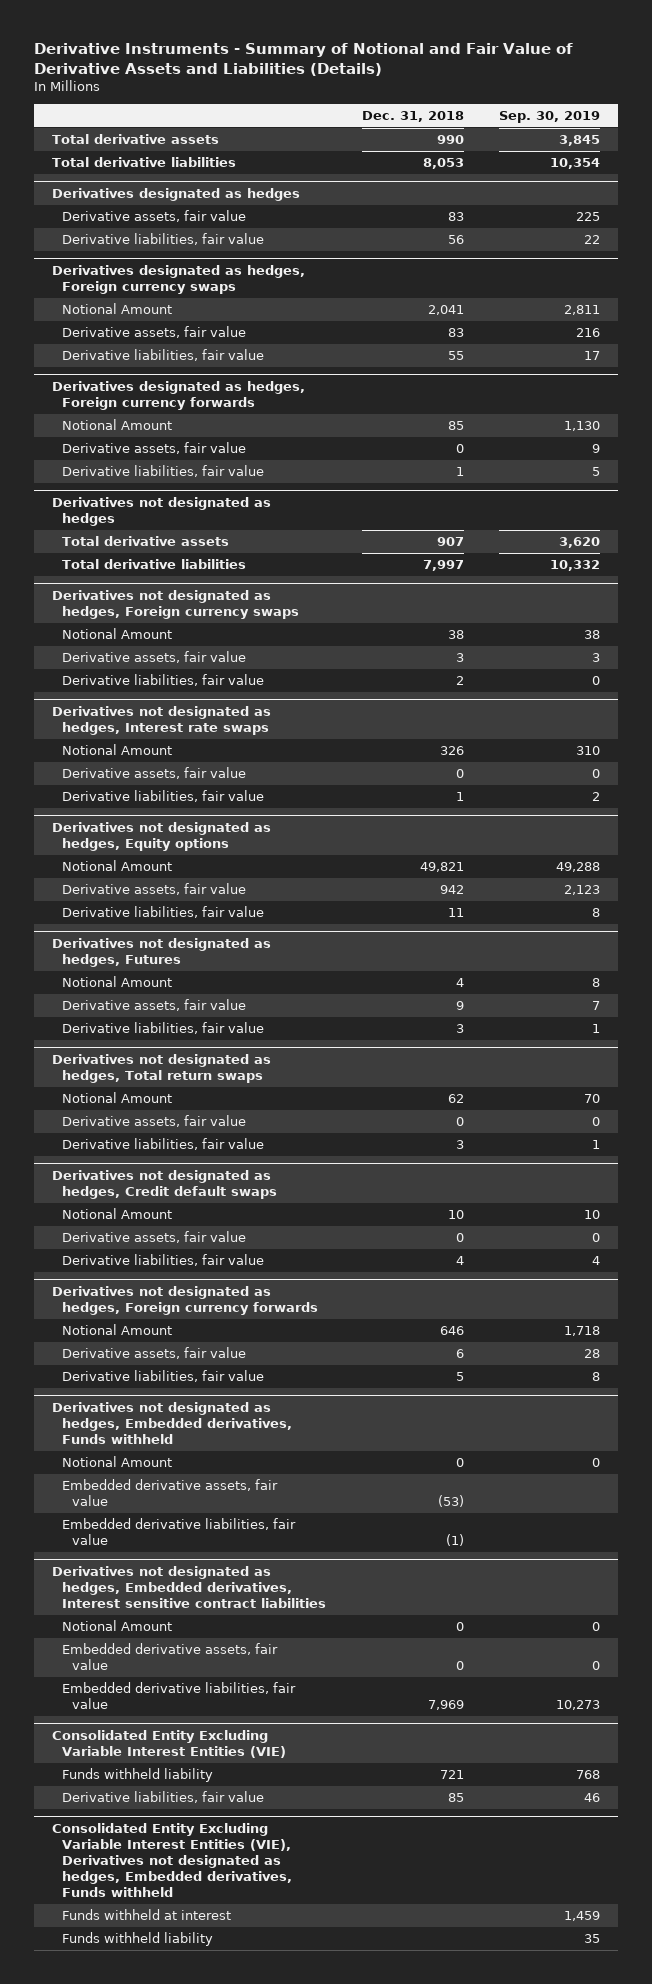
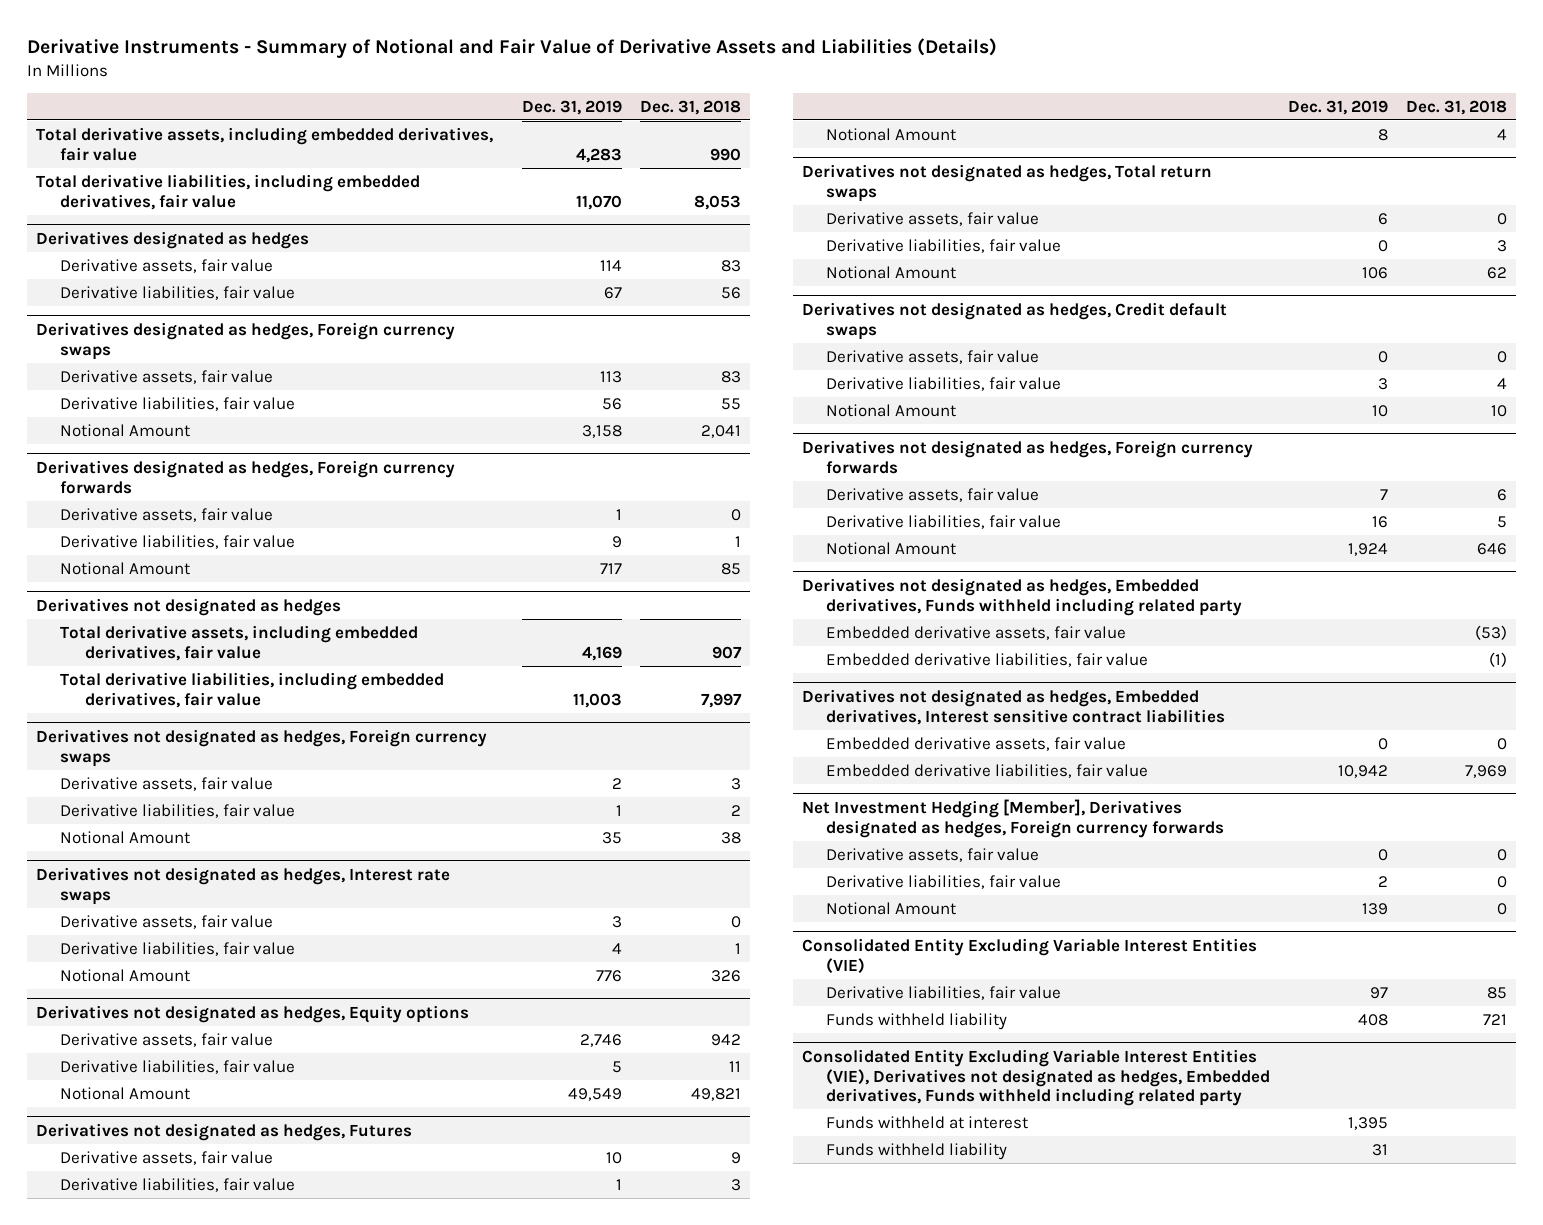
- | Dec. 31, 2018 | Sep. 30, 2019
+ | Dec. 31, 2019 | Dec. 31, 2018
- Total derivative assets | 990 | 3,845
- Total derivative liabilities | 8,053 | 10,354
+ Total derivative assets, including embedded derivatives, fair value | 4,283 | 990
+ Total derivative liabilities, including embedded derivatives, fair value | 11,070 | 8,053
@ Derivatives designated as hedges, Foreign currency swaps
moved down: Notional Amount | 3,158 | 2,041
@ Derivatives designated as hedges, Foreign currency forwards
moved down: Notional Amount | 717 | 85
@ Derivatives not designated as hedges
- Total derivative assets | 907 | 3,620
- Total derivative liabilities | 7,997 | 10,332
+ Total derivative assets, including embedded derivatives, fair value | 4,169 | 907
+ Total derivative liabilities, including embedded derivatives, fair value | 11,003 | 7,997
@ Derivatives not designated as hedges, Foreign currency swaps
moved down: Notional Amount | 35 | 38
@ Derivatives not designated as hedges, Interest rate swaps
moved down: Notional Amount | 776 | 326
@ Derivatives not designated as hedges, Equity options
moved down: Notional Amount | 49,549 | 49,821
@ Derivatives not designated as hedges, Futures
moved down: Notional Amount | 8 | 4
@ Derivatives not designated as hedges, Total return swaps
moved down: Notional Amount | 106 | 62
@ Derivatives not designated as hedges, Credit default swaps
moved down: Notional Amount | 10 | 10
- Derivatives not designated as hedges, Embedded derivatives, Funds withheld
- Notional Amount | 0 | 0
@ Derivatives not designated as hedges, Foreign currency forwards
moved down: Notional Amount | 1,924 | 646
+ Derivatives not designated as hedges, Embedded derivatives, Funds withheld including related party
@ Derivatives not designated as hedges, Embedded derivatives, Interest sensitive contract liabilities
- Notional Amount | 0 | 0
+ Net Investment Hedging [Member], Derivatives designated as hedges, Foreign currency forwards
+ Derivative assets, fair value | 0 | 0
+ Derivative liabilities, fair value | 2 | 0
+ Notional Amount | 139 | 0
- Consolidated Entity Excluding Variable Interest Entities (VIE), Derivatives not designated as hedges, Embedded derivatives, Funds withheld
@ Consolidated Entity Excluding Variable Interest Entities (VIE)
moved down: Funds withheld liability | 408 | 721
+ Consolidated Entity Excluding Variable Interest Entities (VIE), Derivatives not designated as hedges, Embedded derivatives, Funds withheld including related party

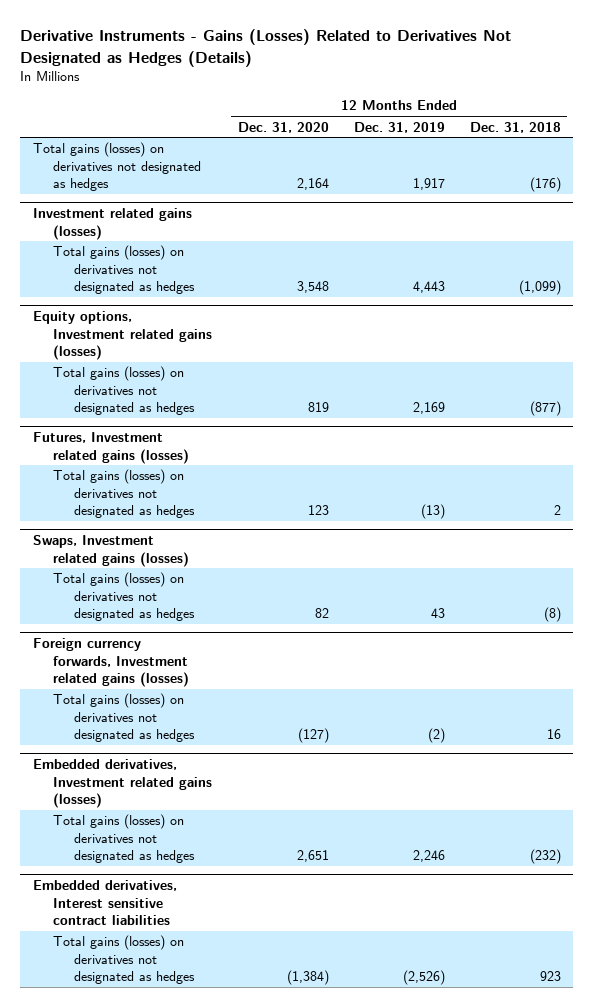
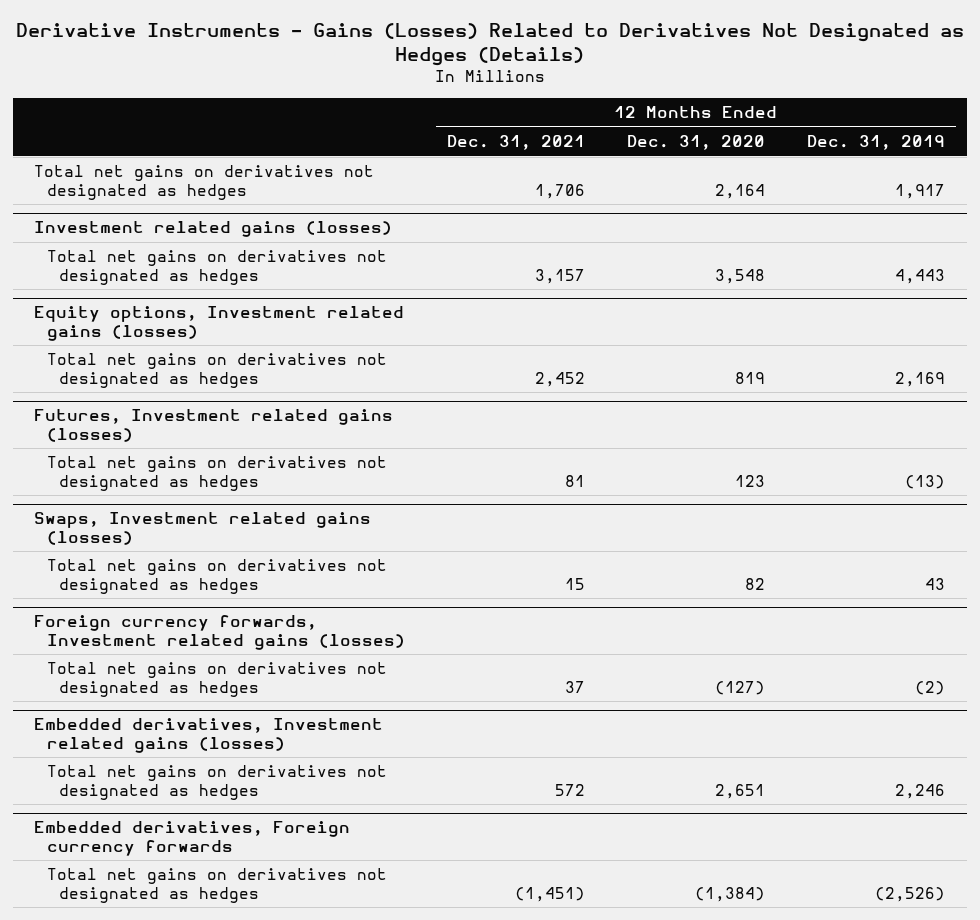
- | 12 Months Ended Dec. 31, 2020 | 12 Months Ended Dec. 31, 2019 | 12 Months Ended Dec. 31, 2018
+ | 12 Months Ended Dec. 31, 2021 | 12 Months Ended Dec. 31, 2020 | 12 Months Ended Dec. 31, 2019
- Total gains (losses) on derivatives not designated as hedges | 2,164 | 1,917 | (176)
+ Total net gains on derivatives not designated as hedges | 1,706 | 2,164 | 1,917
@ Investment related gains (losses)
- Total gains (losses) on derivatives not designated as hedges | 3,548 | 4,443 | (1,099)
+ Total net gains on derivatives not designated as hedges | 3,157 | 3,548 | 4,443
@ Equity options, Investment related gains (losses)
- Total gains (losses) on derivatives not designated as hedges | 819 | 2,169 | (877)
+ Total net gains on derivatives not designated as hedges | 2,452 | 819 | 2,169
@ Futures, Investment related gains (losses)
- Total gains (losses) on derivatives not designated as hedges | 123 | (13) | 2
+ Total net gains on derivatives not designated as hedges | 81 | 123 | (13)
@ Swaps, Investment related gains (losses)
- Total gains (losses) on derivatives not designated as hedges | 82 | 43 | (8)
+ Total net gains on derivatives not designated as hedges | 15 | 82 | 43
@ Foreign currency forwards, Investment related gains (losses)
- Total gains (losses) on derivatives not designated as hedges | (127) | (2) | 16
+ Total net gains on derivatives not designated as hedges | 37 | (127) | (2)
@ Embedded derivatives, Investment related gains (losses)
- Total gains (losses) on derivatives not designated as hedges | 2,651 | 2,246 | (232)
- Embedded derivatives, Interest sensitive contract liabilities
- Total gains (losses) on derivatives not designated as hedges | (1,384) | (2,526) | 923
@ Embedded derivatives, Investment related gains (losses)
+ Total net gains on derivatives not designated as hedges | 572 | 2,651 | 2,246
+ Embedded derivatives, Foreign currency forwards
+ Total net gains on derivatives not designated as hedges | (1,451) | (1,384) | (2,526)

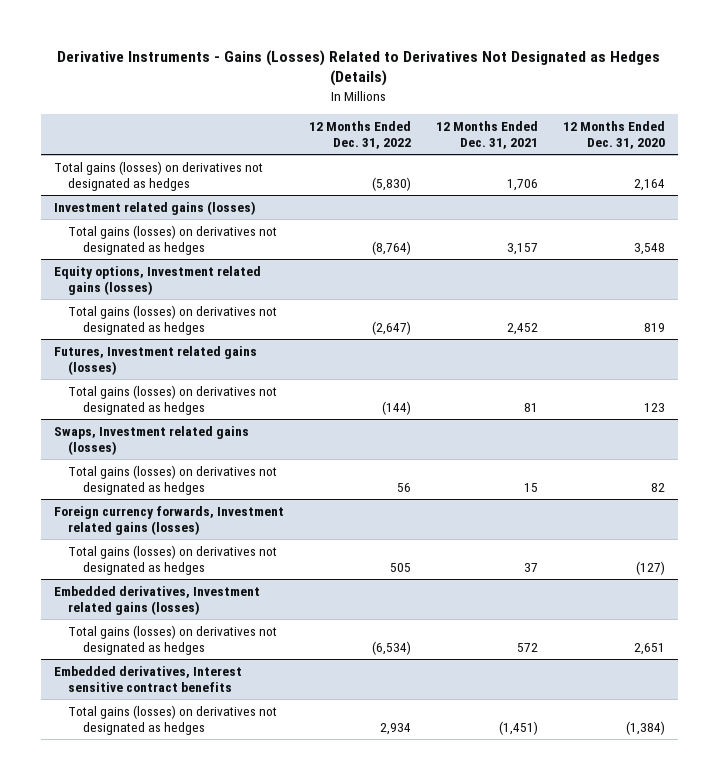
- | 12 Months Ended Dec. 31, 2021 | 12 Months Ended Dec. 31, 2020 | 12 Months Ended Dec. 31, 2019
+ | 12 Months Ended Dec. 31, 2022 | 12 Months Ended Dec. 31, 2021 | 12 Months Ended Dec. 31, 2020
- Total net gains on derivatives not designated as hedges | 1,706 | 2,164 | 1,917
+ Total gains (losses) on derivatives not designated as hedges | (5,830) | 1,706 | 2,164
@ Investment related gains (losses)
- Total net gains on derivatives not designated as hedges | 3,157 | 3,548 | 4,443
+ Total gains (losses) on derivatives not designated as hedges | (8,764) | 3,157 | 3,548
@ Equity options, Investment related gains (losses)
- Total net gains on derivatives not designated as hedges | 2,452 | 819 | 2,169
+ Total gains (losses) on derivatives not designated as hedges | (2,647) | 2,452 | 819
@ Futures, Investment related gains (losses)
- Total net gains on derivatives not designated as hedges | 81 | 123 | (13)
+ Total gains (losses) on derivatives not designated as hedges | (144) | 81 | 123
@ Swaps, Investment related gains (losses)
- Total net gains on derivatives not designated as hedges | 15 | 82 | 43
+ Total gains (losses) on derivatives not designated as hedges | 56 | 15 | 82
@ Foreign currency forwards, Investment related gains (losses)
- Total net gains on derivatives not designated as hedges | 37 | (127) | (2)
+ Total gains (losses) on derivatives not designated as hedges | 505 | 37 | (127)
@ Embedded derivatives, Investment related gains (losses)
- Total net gains on derivatives not designated as hedges | 572 | 2,651 | 2,246
- Embedded derivatives, Foreign currency forwards
- Total net gains on derivatives not designated as hedges | (1,451) | (1,384) | (2,526)
@ Embedded derivatives, Investment related gains (losses)
+ Total gains (losses) on derivatives not designated as hedges | (6,534) | 572 | 2,651
+ Embedded derivatives, Interest sensitive contract benefits
+ Total gains (losses) on derivatives not designated as hedges | 2,934 | (1,451) | (1,384)

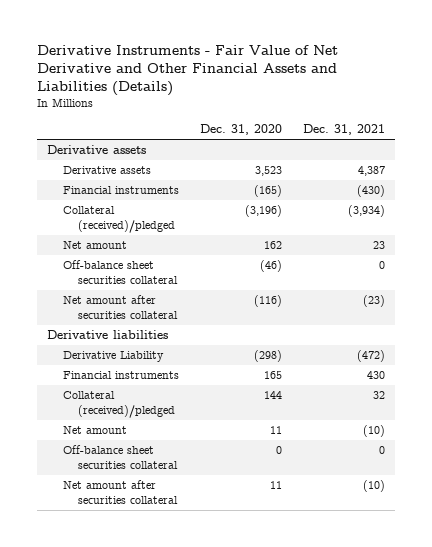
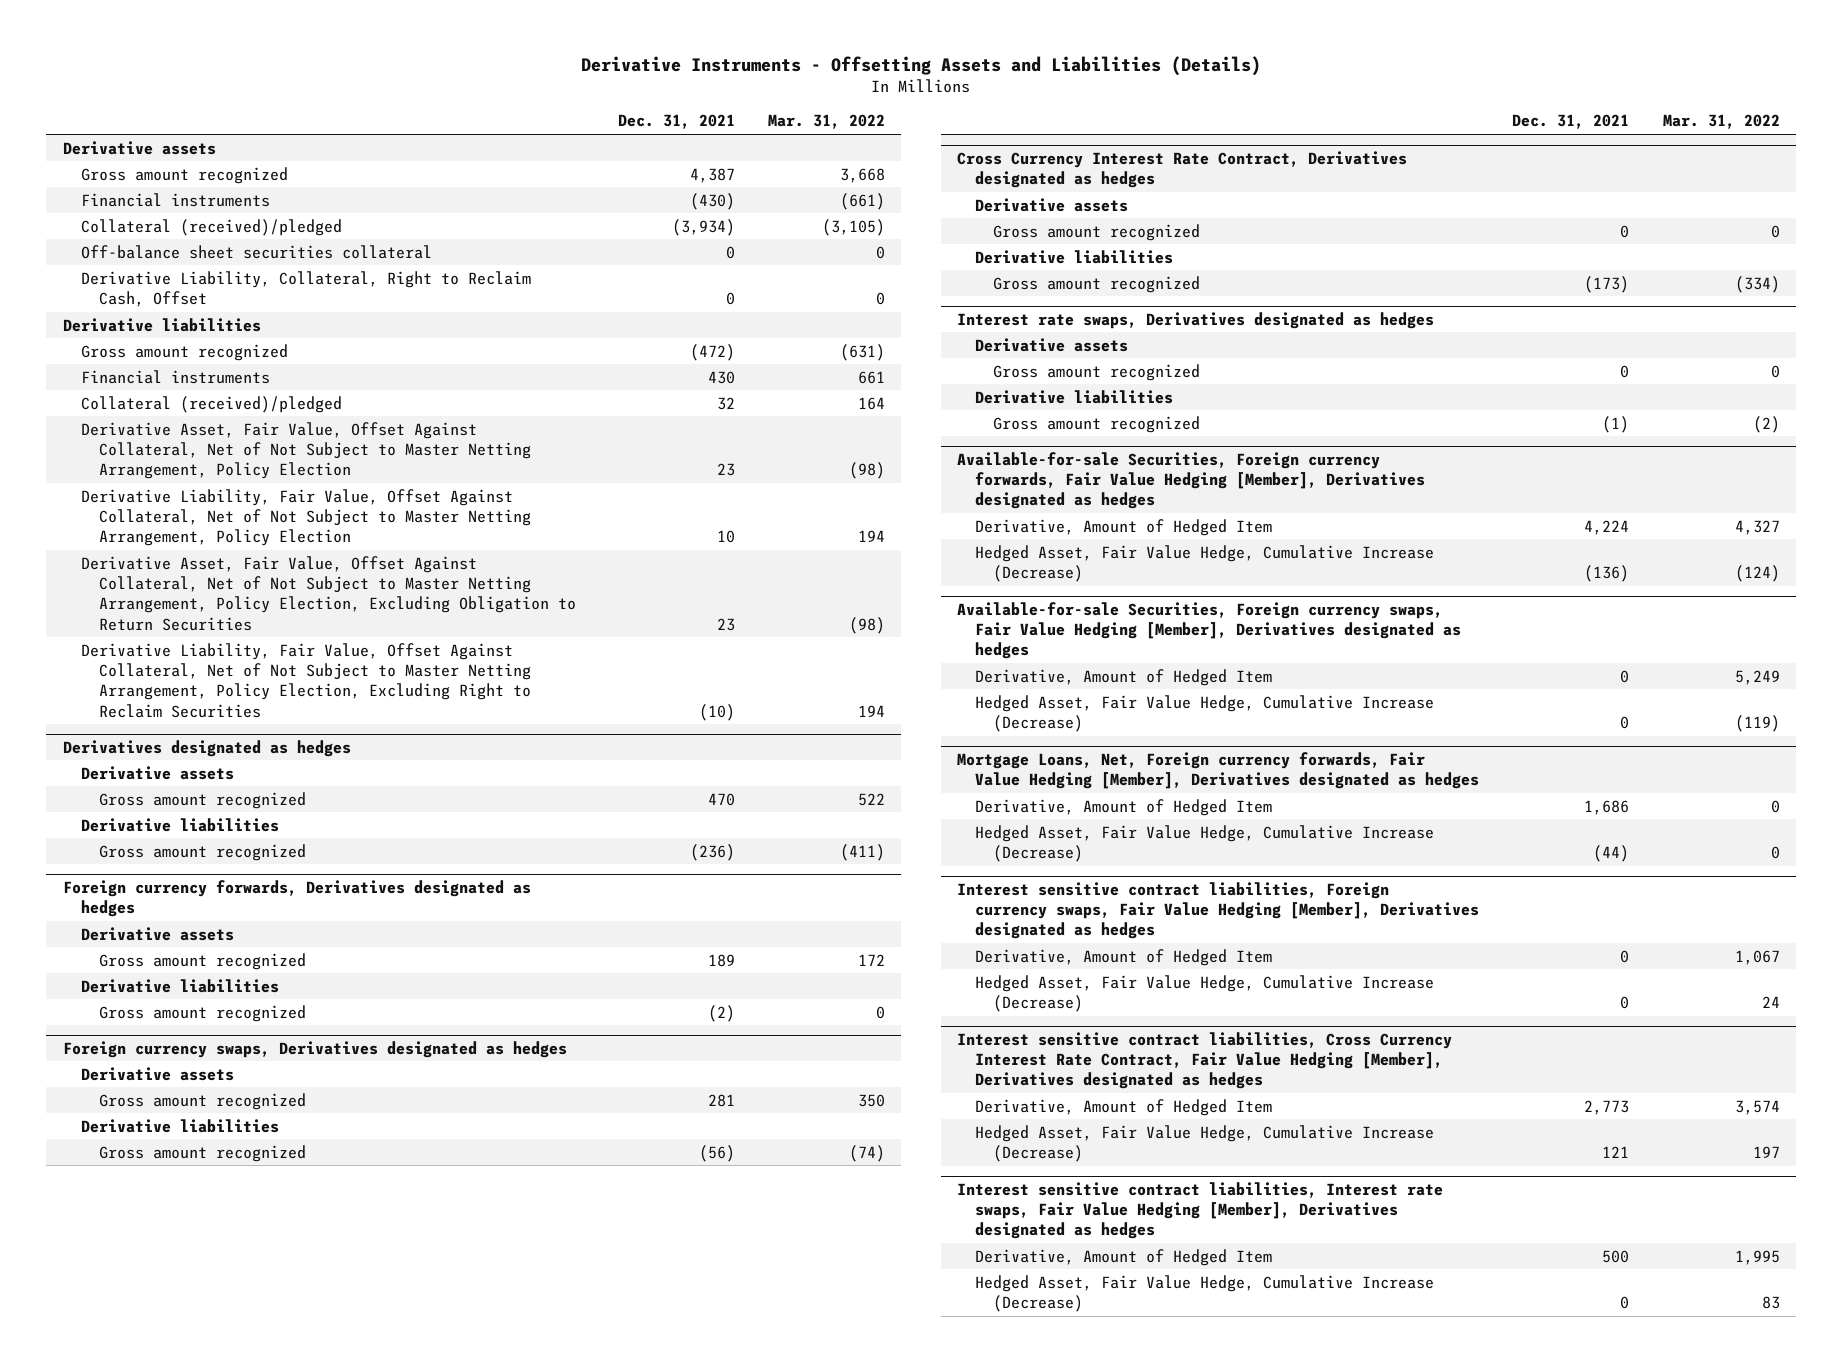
- Derivative Instruments - Fair Value of Net Derivative and Other Financial Assets and Liabilities (Details)
+ Derivative Instruments - Offsetting Assets and Liabilities (Details)
- | Dec. 31, 2020 | Dec. 31, 2021
+ | Dec. 31, 2021 | Mar. 31, 2022
- Derivative assets | 3,523 | 4,387
+ Gross amount recognized | 4,387 | 3,668
- Net amount | 162 | 23
- Net amount after securities collateral | (116) | (23)
+ Derivative Liability, Collateral, Right to Reclaim Cash, Offset | 0 | 0
- Derivative Liability | (298) | (472)
+ Gross amount recognized | (472) | (631)
- Net amount | 11 | (10)
- Off-balance sheet securities collateral | 0 | 0
- Net amount after securities collateral | 11 | (10)
+ Derivative Asset, Fair Value, Offset Against Collateral, Net of Not Subject to Master Netting Arrangement, Policy Election | 23 | (98)
+ Derivative Liability, Fair Value, Offset Against Collateral, Net of Not Subject to Master Netting Arrangement, Policy Election | 10 | 194
+ Derivative Asset, Fair Value, Offset Against Collateral, Net of Not Subject to Master Netting Arrangement, Policy Election, Excluding Obligation to Return Securities | 23 | (98)
+ Derivative Liability, Fair Value, Offset Against Collateral, Net of Not Subject to Master Netting Arrangement, Policy Election, Excluding Right to Reclaim Securities | (10) | 194
+ Derivatives designated as hedges
+ Derivative assets
+ Gross amount recognized | 470 | 522
+ Derivative liabilities
+ Gross amount recognized | (236) | (411)
+ Foreign currency forwards, Derivatives designated as hedges
+ Derivative assets
+ Gross amount recognized | 189 | 172
+ Derivative liabilities
+ Gross amount recognized | (2) | 0
+ Foreign currency swaps, Derivatives designated as hedges
+ Derivative assets
+ Gross amount recognized | 281 | 350
+ Derivative liabilities
+ Gross amount recognized | (56) | (74)
+ Cross Currency Interest Rate Contract, Derivatives designated as hedges
+ Derivative assets
+ Gross amount recognized | 0 | 0
+ Derivative liabilities
+ Gross amount recognized | (173) | (334)
+ Interest rate swaps, Derivatives designated as hedges
+ Derivative assets
+ Gross amount recognized | 0 | 0
+ Derivative liabilities
+ Gross amount recognized | (1) | (2)
+ Available-for-sale Securities, Foreign currency forwards, Fair Value Hedging [Member], Derivatives designated as hedges
+ Derivative, Amount of Hedged Item | 4,224 | 4,327
+ Hedged Asset, Fair Value Hedge, Cumulative Increase (Decrease) | (136) | (124)
+ Available-for-sale Securities, Foreign currency swaps, Fair Value Hedging [Member], Derivatives designated as hedges
+ Derivative, Amount of Hedged Item | 0 | 5,249
+ Hedged Asset, Fair Value Hedge, Cumulative Increase (Decrease) | 0 | (119)
+ Mortgage Loans, Net, Foreign currency forwards, Fair Value Hedging [Member], Derivatives designated as hedges
+ Derivative, Amount of Hedged Item | 1,686 | 0
+ Hedged Asset, Fair Value Hedge, Cumulative Increase (Decrease) | (44) | 0
+ Interest sensitive contract liabilities, Foreign currency swaps, Fair Value Hedging [Member], Derivatives designated as hedges
+ Derivative, Amount of Hedged Item | 0 | 1,067
+ Hedged Asset, Fair Value Hedge, Cumulative Increase (Decrease) | 0 | 24
+ Interest sensitive contract liabilities, Cross Currency Interest Rate Contract, Fair Value Hedging [Member], Derivatives designated as hedges
+ Derivative, Amount of Hedged Item | 2,773 | 3,574
+ Hedged Asset, Fair Value Hedge, Cumulative Increase (Decrease) | 121 | 197
+ Interest sensitive contract liabilities, Interest rate swaps, Fair Value Hedging [Member], Derivatives designated as hedges
+ Derivative, Amount of Hedged Item | 500 | 1,995
+ Hedged Asset, Fair Value Hedge, Cumulative Increase (Decrease) | 0 | 83

